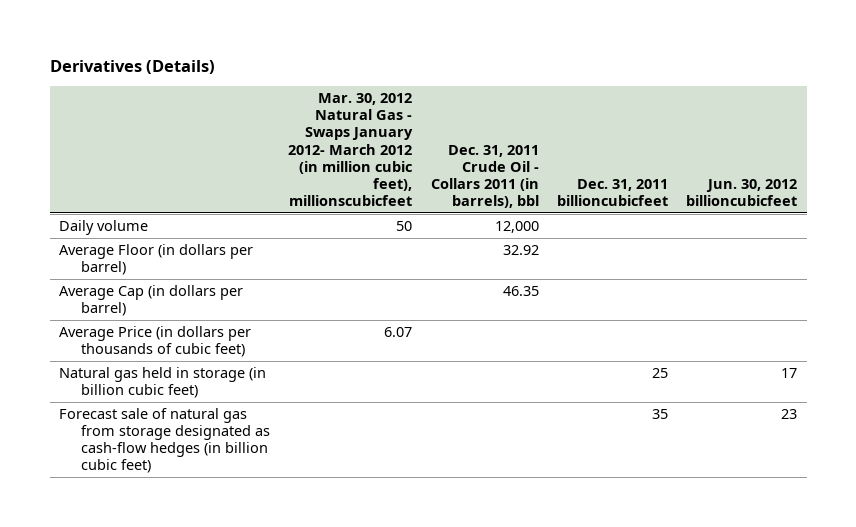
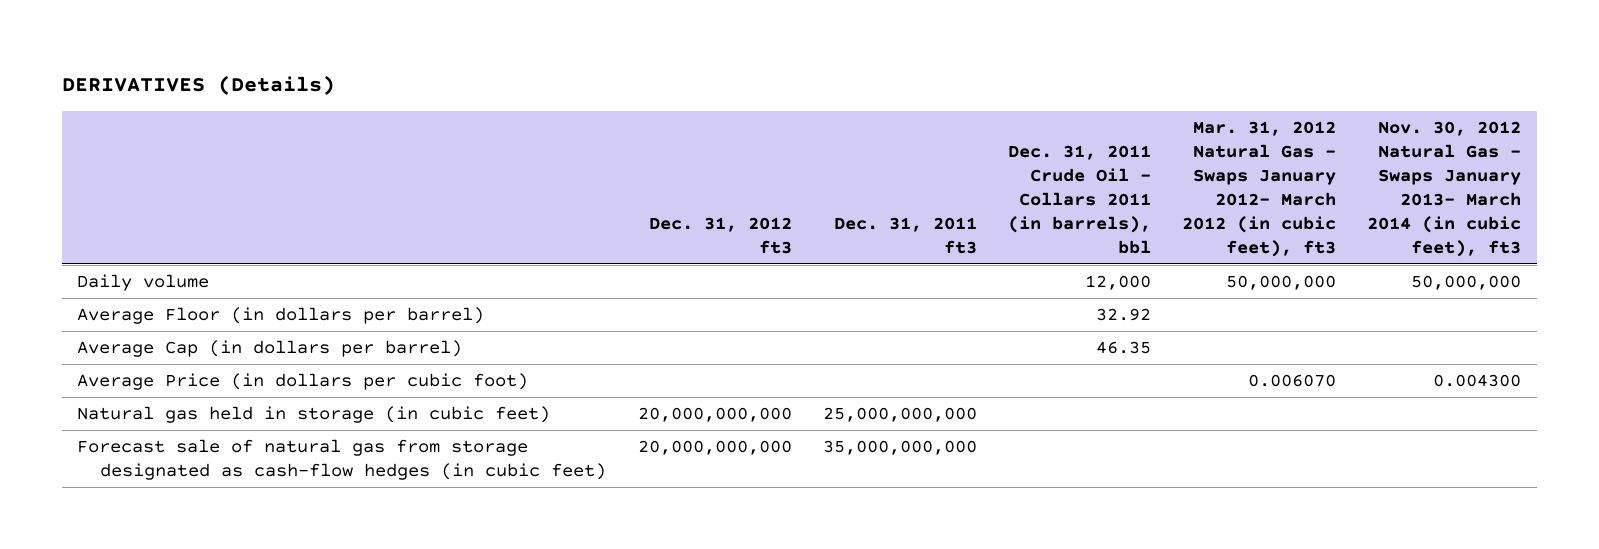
- Derivatives (Details)
+ DERIVATIVES (Details)
- | Mar. 30, 2012 Natural Gas - Swaps January 2012- March 2012 (in million cubic feet), millionscubicfeet | Dec. 31, 2011 Crude Oil - Collars 2011 (in barrels), bbl | Dec. 31, 2011 billioncubicfeet | Jun. 30, 2012 billioncubicfeet
+ | Dec. 31, 2012 ft3 | Dec. 31, 2011 ft3 | Dec. 31, 2011 Crude Oil - Collars 2011 (in barrels), bbl | Mar. 31, 2012 Natural Gas - Swaps January 2012- March 2012 (in cubic feet), ft3 | Nov. 30, 2012 Natural Gas - Swaps January 2013- March 2014 (in cubic feet), ft3
- Average Price (in dollars per thousands of cubic feet) | 6.07 | | |
- Natural gas held in storage (in billion cubic feet) | | | 25 | 17
- Forecast sale of natural gas from storage designated as cash-flow hedges (in billion cubic feet) | | | 35 | 23
+ Average Price (in dollars per cubic foot) | | | | 0.006070 | 0.004300
+ Natural gas held in storage (in cubic feet) | 20,000,000,000 | 25,000,000,000 | | |
+ Forecast sale of natural gas from storage designated as cash-flow hedges (in cubic feet) | 20,000,000,000 | 35,000,000,000 | | |

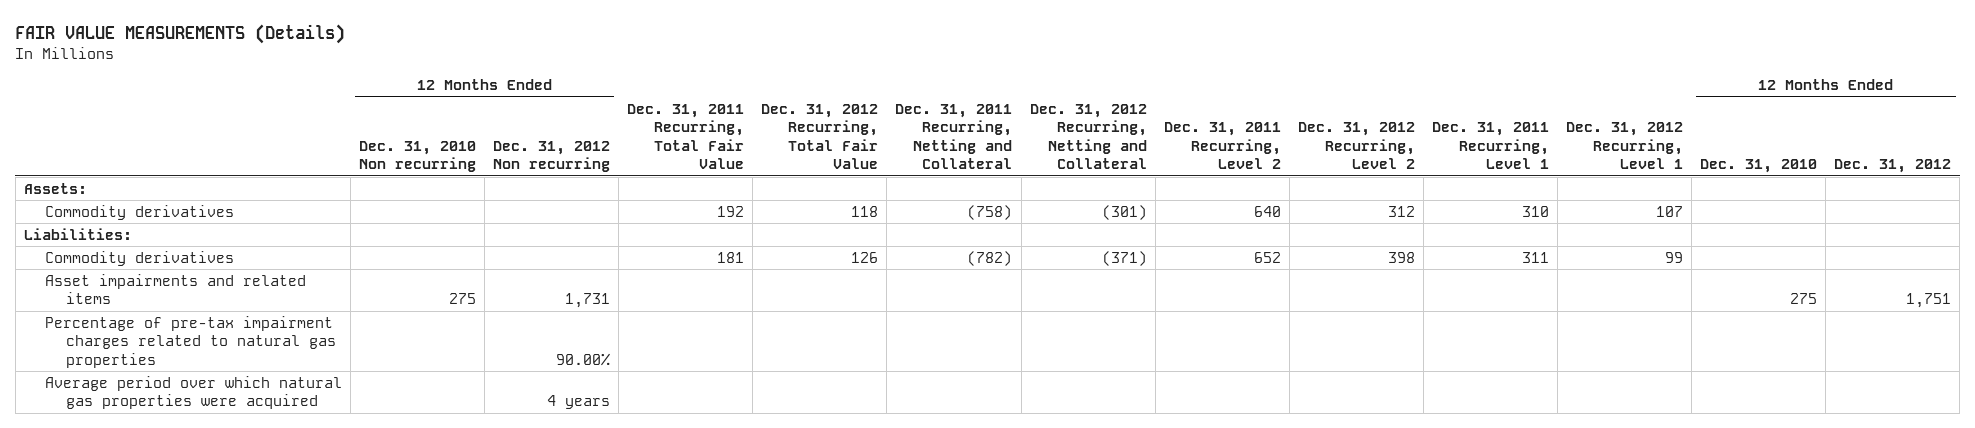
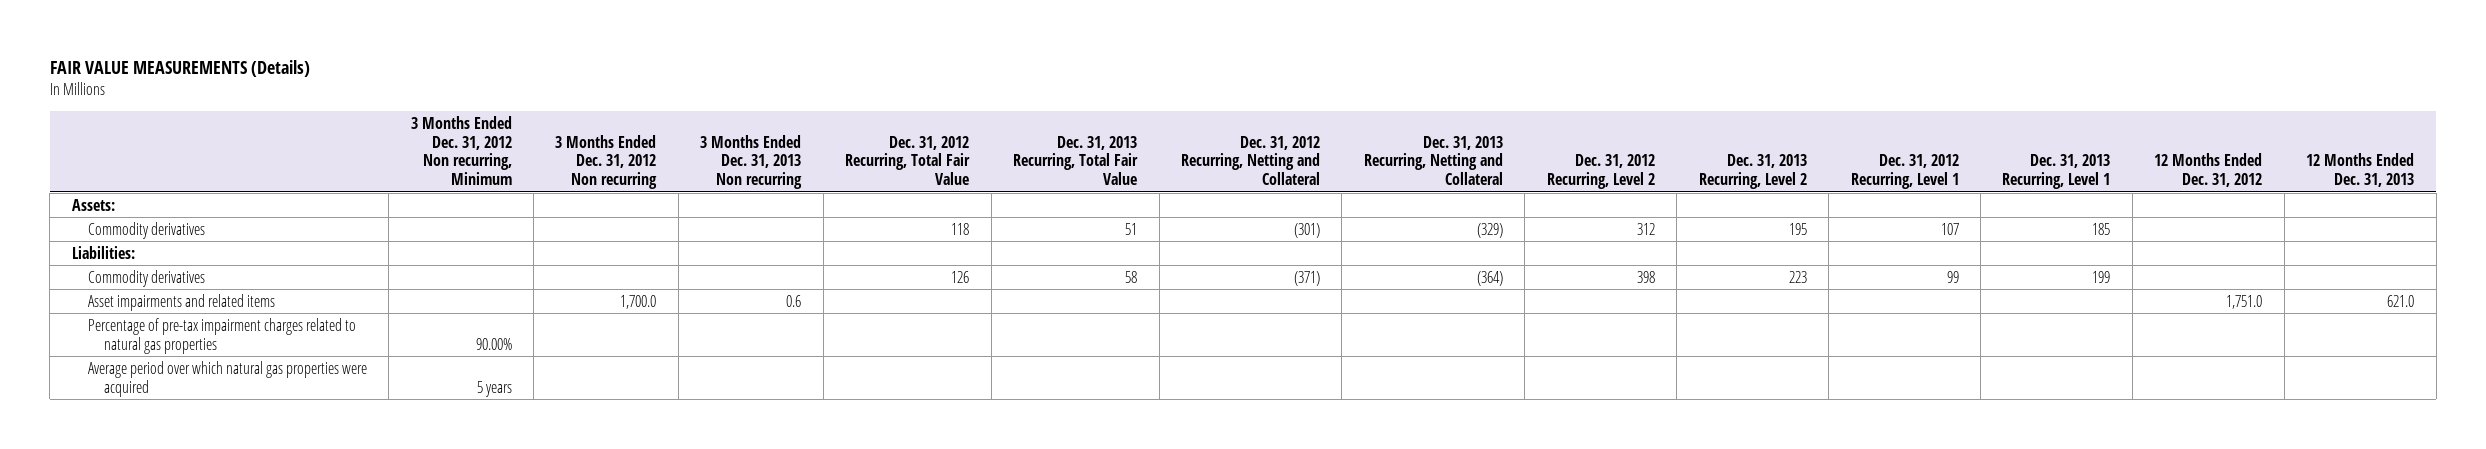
- | 12 Months Ended Dec. 31, 2010 Non recurring | 12 Months Ended Dec. 31, 2012 Non recurring | Dec. 31, 2011 Recurring, Total Fair Value | Dec. 31, 2012 Recurring, Total Fair Value | Dec. 31, 2011 Recurring, Netting and Collateral | Dec. 31, 2012 Recurring, Netting and Collateral | Dec. 31, 2011 Recurring, Level 2 | Dec. 31, 2012 Recurring, Level 2 | Dec. 31, 2011 Recurring, Level 1 | Dec. 31, 2012 Recurring, Level 1 | 12 Months Ended Dec. 31, 2010 | 12 Months Ended Dec. 31, 2012
+ | 3 Months Ended Dec. 31, 2012 Non recurring, Minimum | 3 Months Ended Dec. 31, 2012 Non recurring | 3 Months Ended Dec. 31, 2013 Non recurring | Dec. 31, 2012 Recurring, Total Fair Value | Dec. 31, 2013 Recurring, Total Fair Value | Dec. 31, 2012 Recurring, Netting and Collateral | Dec. 31, 2013 Recurring, Netting and Collateral | Dec. 31, 2012 Recurring, Level 2 | Dec. 31, 2013 Recurring, Level 2 | Dec. 31, 2012 Recurring, Level 1 | Dec. 31, 2013 Recurring, Level 1 | 12 Months Ended Dec. 31, 2012 | 12 Months Ended Dec. 31, 2013
- Asset impairments and related items | 275 | 1,731 | | | | | | | | | 275 | 1,751
+ Asset impairments and related items | | 1,700.0 | 0.6 | | | | | | | | | 1,751.0 | 621.0

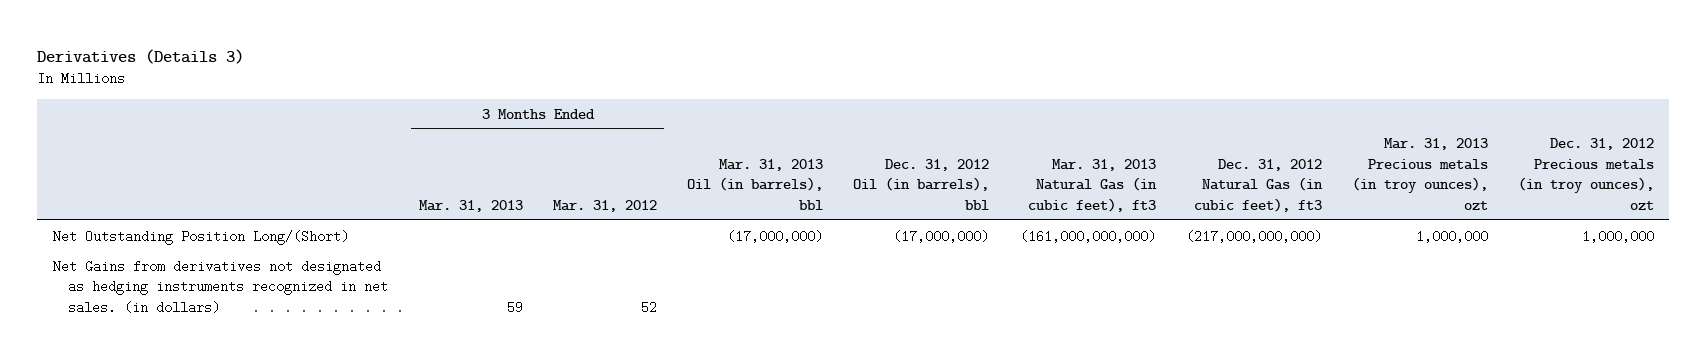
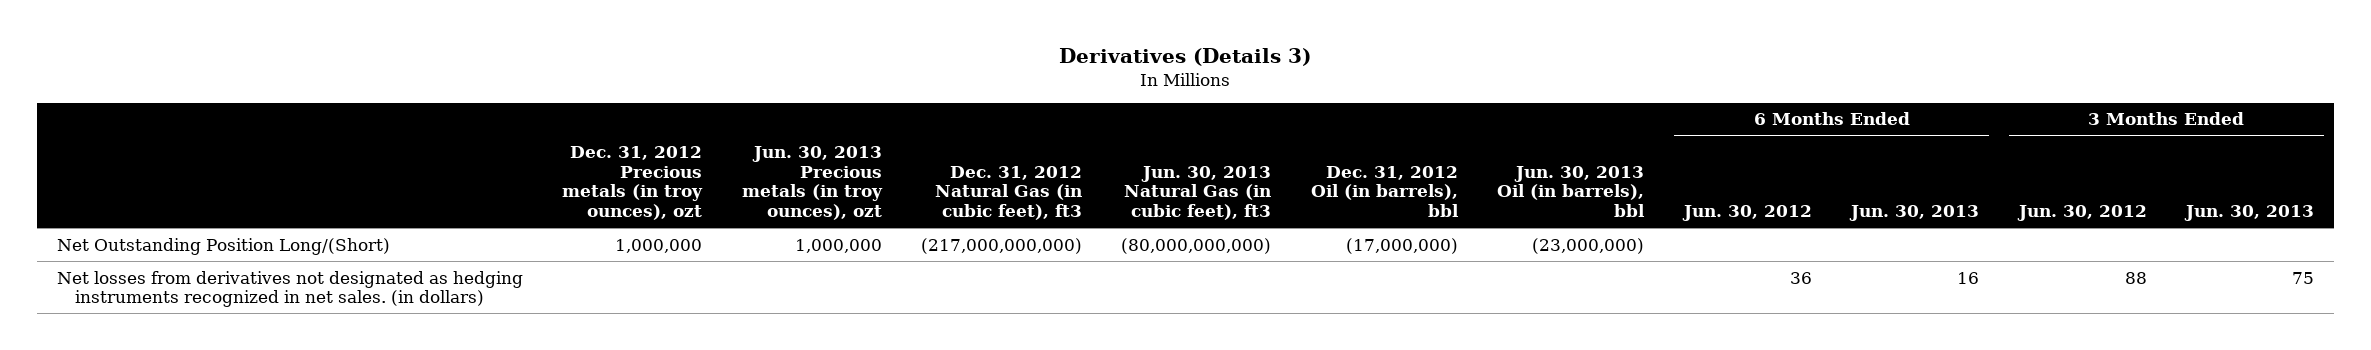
- | 3 Months Ended Mar. 31, 2013 | 3 Months Ended Mar. 31, 2012 | Mar. 31, 2013 Oil (in barrels), bbl | Dec. 31, 2012 Oil (in barrels), bbl | Mar. 31, 2013 Natural Gas (in cubic feet), ft3 | Dec. 31, 2012 Natural Gas (in cubic feet), ft3 | Mar. 31, 2013 Precious metals (in troy ounces), ozt | Dec. 31, 2012 Precious metals (in troy ounces), ozt
+ | Dec. 31, 2012 Precious metals (in troy ounces), ozt | Jun. 30, 2013 Precious metals (in troy ounces), ozt | Dec. 31, 2012 Natural Gas (in cubic feet), ft3 | Jun. 30, 2013 Natural Gas (in cubic feet), ft3 | Dec. 31, 2012 Oil (in barrels), bbl | Jun. 30, 2013 Oil (in barrels), bbl | 6 Months Ended Jun. 30, 2012 | 6 Months Ended Jun. 30, 2013 | 3 Months Ended Jun. 30, 2012 | 3 Months Ended Jun. 30, 2013
- Net Gains from derivatives not designated as hedging instruments recognized in net sales. (in dollars) | 59 | 52 | | | | | |
+ Net losses from derivatives not designated as hedging instruments recognized in net sales. (in dollars) | | | | | | | 36 | 16 | 88 | 75

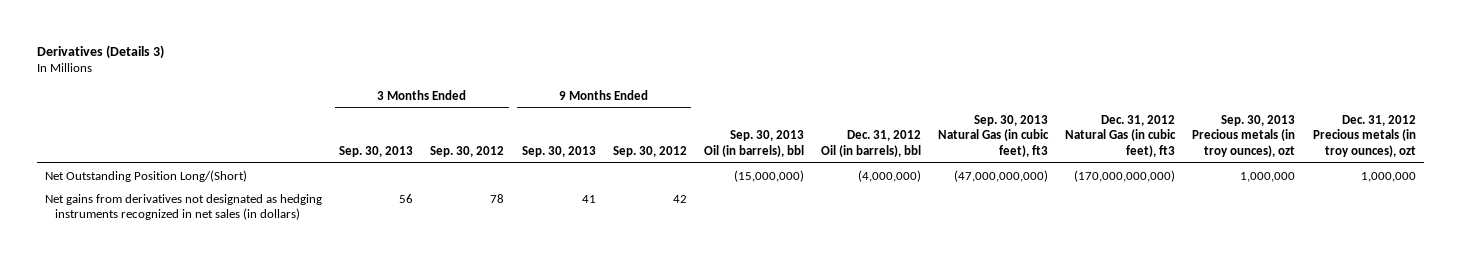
- | Dec. 31, 2012 Precious metals (in troy ounces), ozt | Jun. 30, 2013 Precious metals (in troy ounces), ozt | Dec. 31, 2012 Natural Gas (in cubic feet), ft3 | Jun. 30, 2013 Natural Gas (in cubic feet), ft3 | Dec. 31, 2012 Oil (in barrels), bbl | Jun. 30, 2013 Oil (in barrels), bbl | 6 Months Ended Jun. 30, 2012 | 6 Months Ended Jun. 30, 2013 | 3 Months Ended Jun. 30, 2012 | 3 Months Ended Jun. 30, 2013
+ | 3 Months Ended Sep. 30, 2013 | 3 Months Ended Sep. 30, 2012 | 9 Months Ended Sep. 30, 2013 | 9 Months Ended Sep. 30, 2012 | Sep. 30, 2013 Oil (in barrels), bbl | Dec. 31, 2012 Oil (in barrels), bbl | Sep. 30, 2013 Natural Gas (in cubic feet), ft3 | Dec. 31, 2012 Natural Gas (in cubic feet), ft3 | Sep. 30, 2013 Precious metals (in troy ounces), ozt | Dec. 31, 2012 Precious metals (in troy ounces), ozt
- Net Outstanding Position Long/(Short) | 1,000,000 | 1,000,000 | (217,000,000,000) | (80,000,000,000) | (17,000,000) | (23,000,000) | | | |
- Net losses from derivatives not designated as hedging instruments recognized in net sales. (in dollars) | | | | | | | 36 | 16 | 88 | 75
+ Net Outstanding Position Long/(Short) | | | | | (15,000,000) | (4,000,000) | (47,000,000,000) | (170,000,000,000) | 1,000,000 | 1,000,000
+ Net gains from derivatives not designated as hedging instruments recognized in net sales (in dollars) | 56 | 78 | 41 | 42 | | | | | |

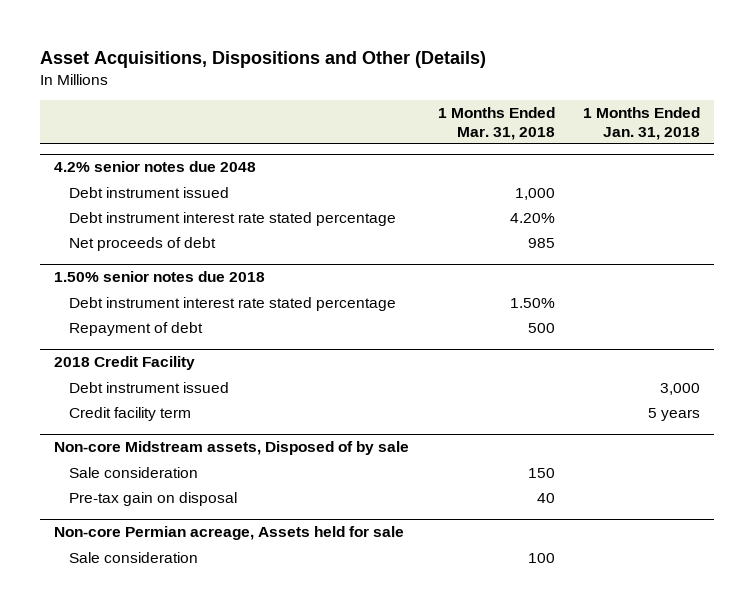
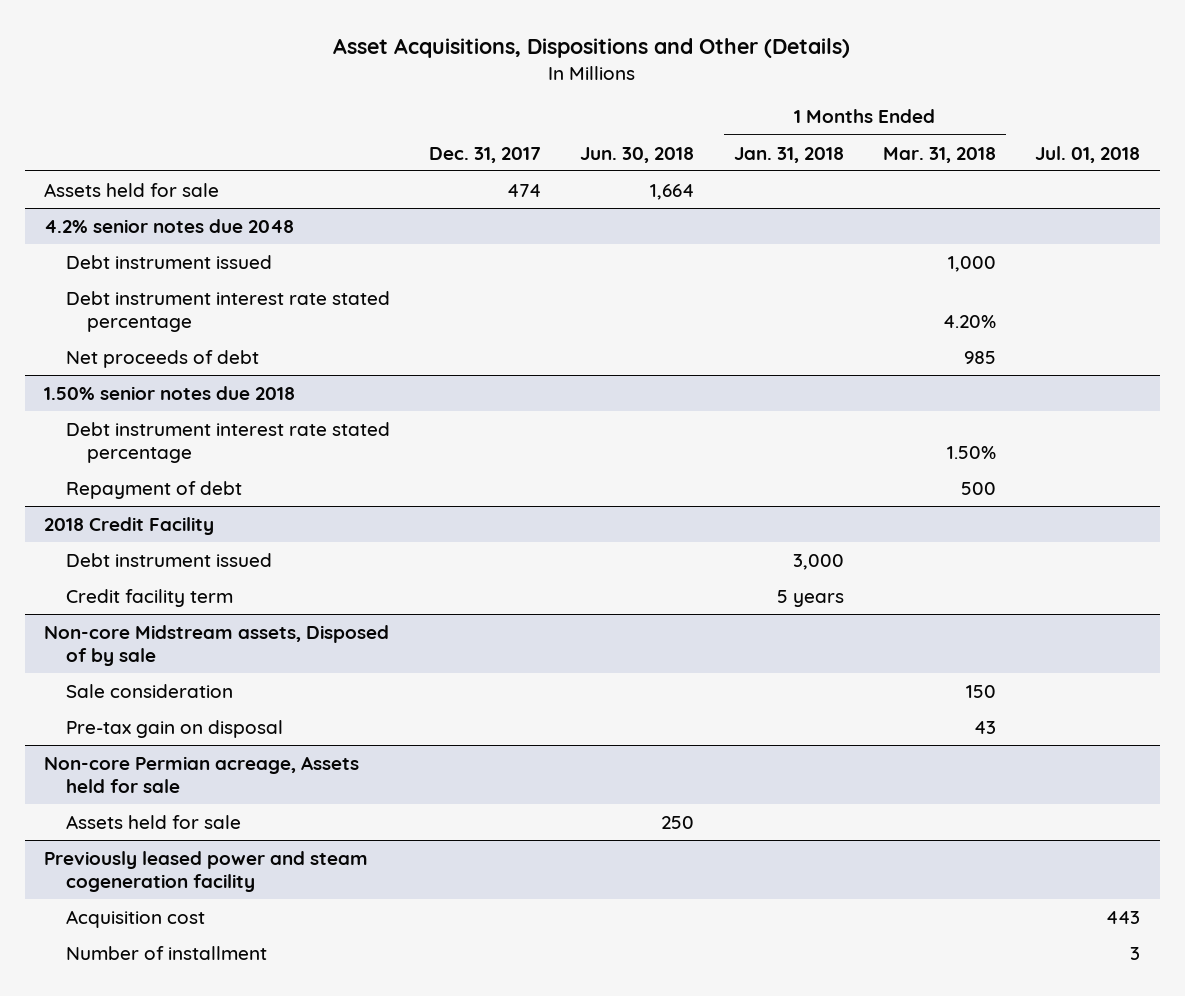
- | 1 Months Ended Mar. 31, 2018 | 1 Months Ended Jan. 31, 2018
+ | Dec. 31, 2017 | Jun. 30, 2018 | 1 Months Ended Jan. 31, 2018 | 1 Months Ended Mar. 31, 2018 | Jul. 01, 2018
+ Assets held for sale | 474 | 1,664 | | |
@ Non-core Midstream assets, Disposed of by sale
- Pre-tax gain on disposal | 40 |
+ Pre-tax gain on disposal | | | | 43 |
@ Non-core Permian acreage, Assets held for sale
- Sale consideration | 100 |
+ Assets held for sale | | 250 | | |
+ Previously leased power and steam cogeneration facility
+ Acquisition cost | | | | | 443
+ Number of installment | | | | | 3

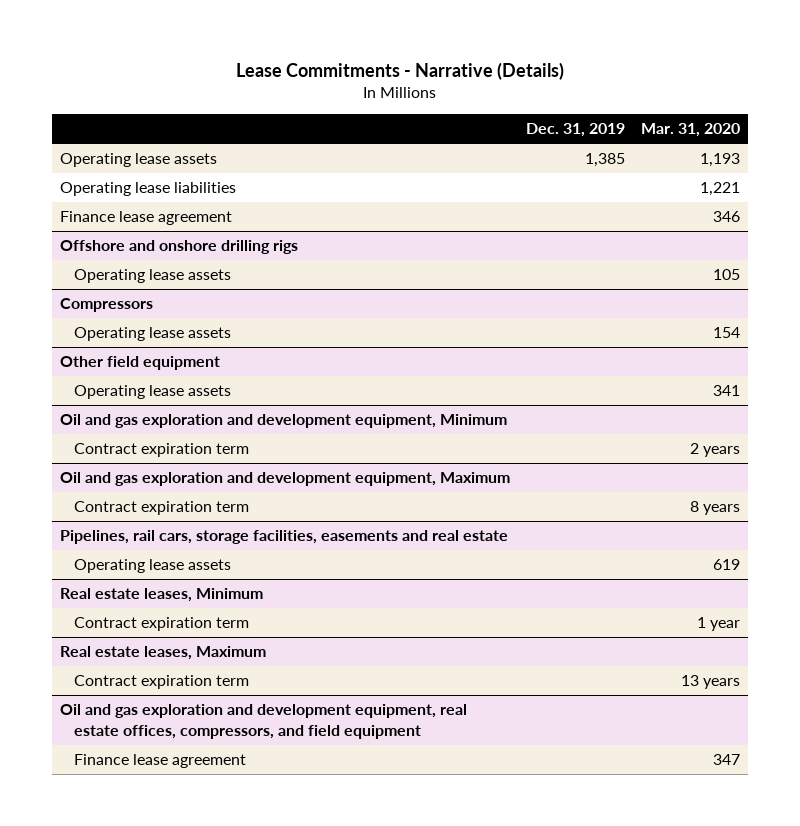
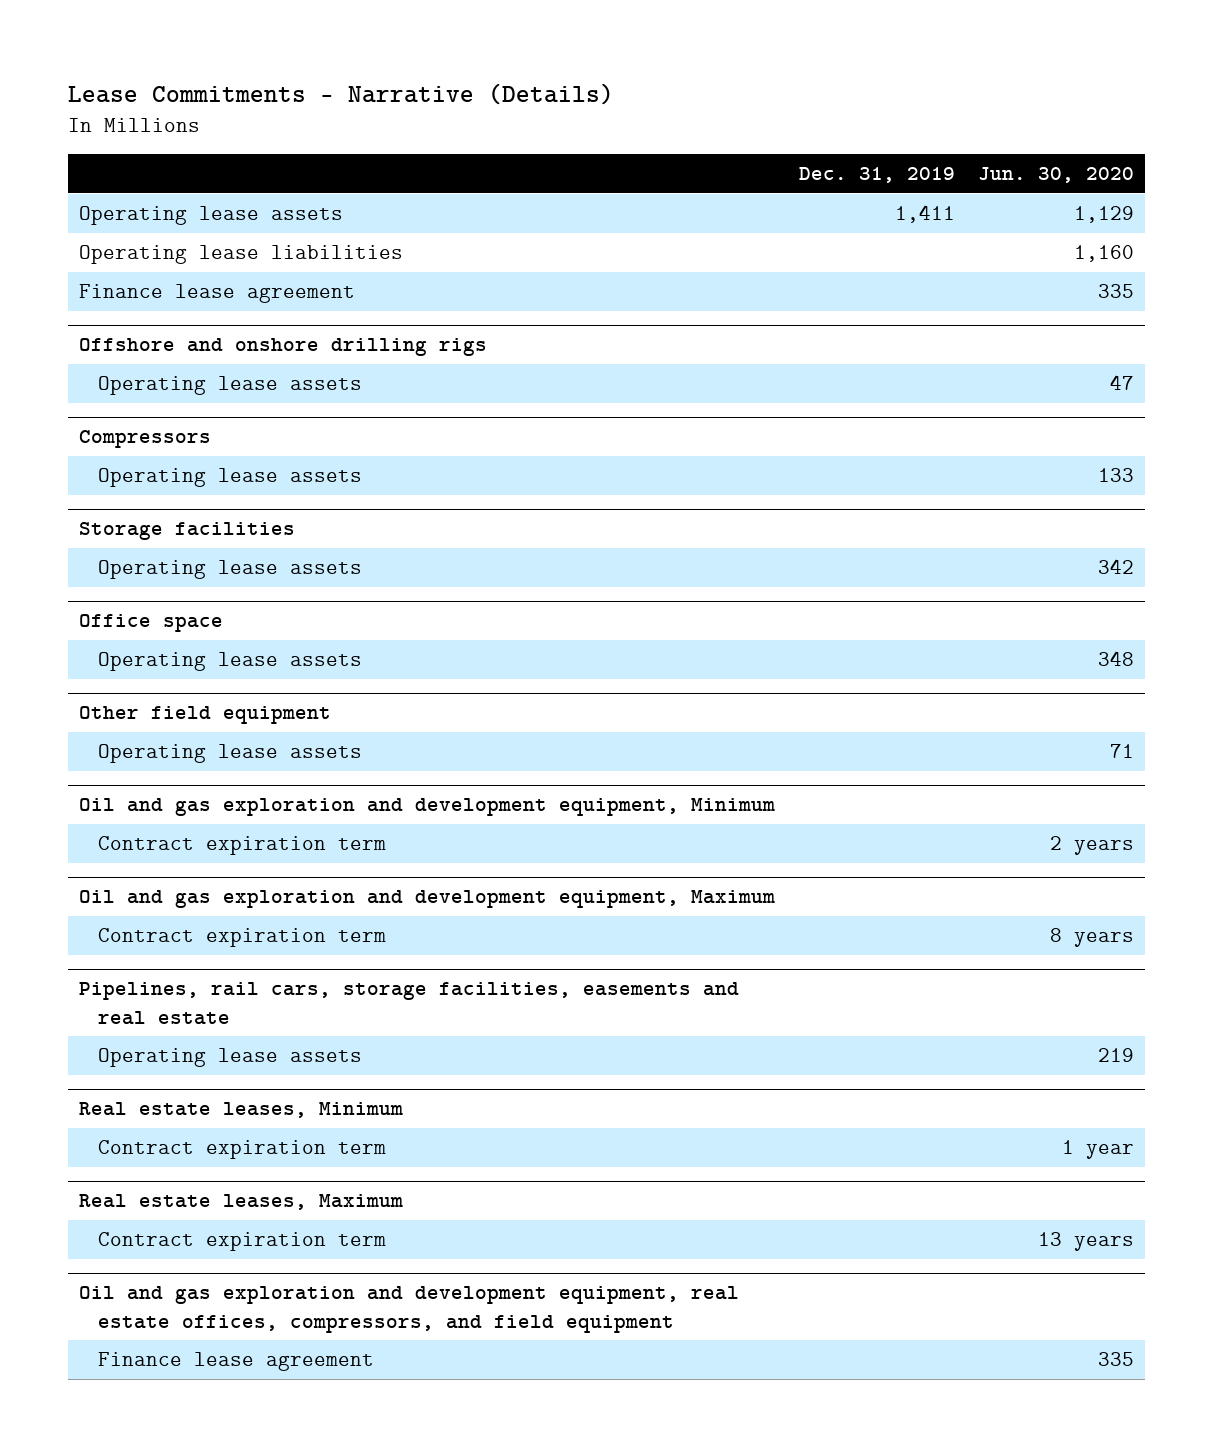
- | Dec. 31, 2019 | Mar. 31, 2020
+ | Dec. 31, 2019 | Jun. 30, 2020
- Operating lease assets | 1,385 | 1,193
+ Operating lease assets | 1,411 | 1,129
+ Storage facilities
+ Operating lease assets | | 342
+ Office space
+ Operating lease assets | | 348

